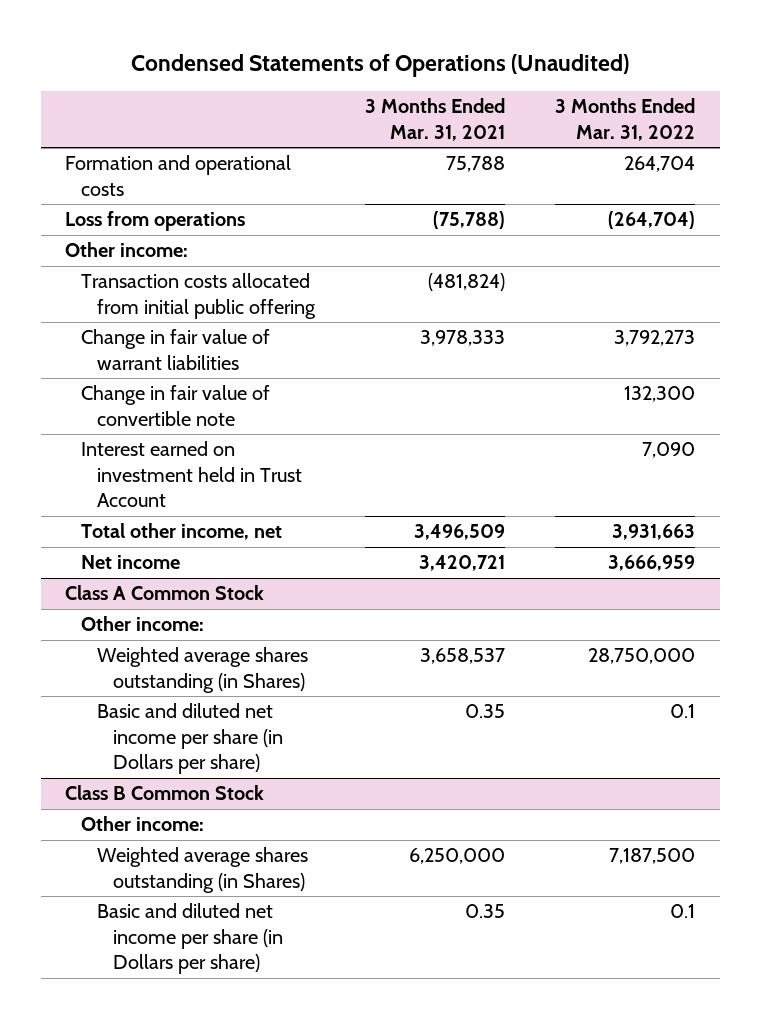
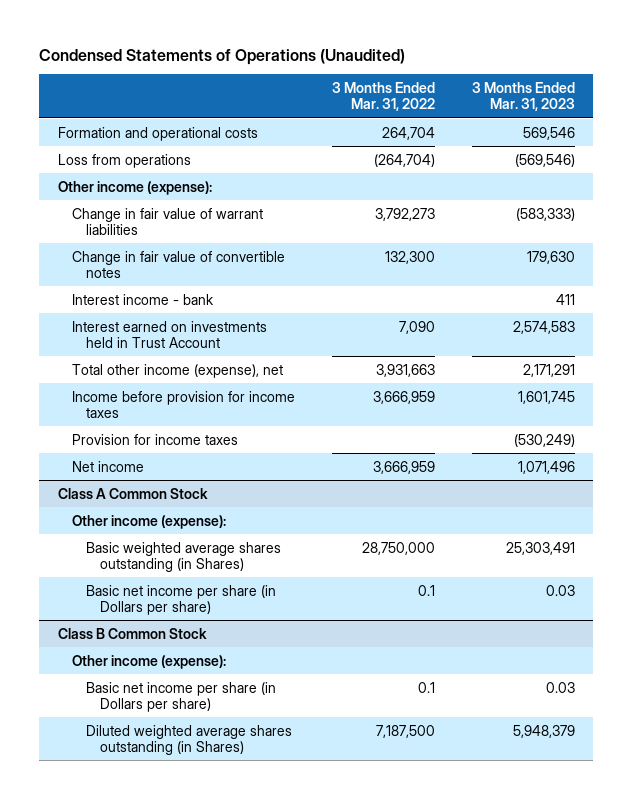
- | 3 Months Ended Mar. 31, 2021 | 3 Months Ended Mar. 31, 2022
+ | 3 Months Ended Mar. 31, 2022 | 3 Months Ended Mar. 31, 2023
- Other income:
- Transaction costs allocated from initial public offering | (481,824) |
+ Other income (expense):
- Change in fair value of convertible note | | 132,300
- Interest earned on investment held in Trust Account | | 7,090
- Total other income, net | 3,496,509 | 3,931,663
+ Change in fair value of convertible notes | 132,300 | 179,630
+ Interest income - bank | | 411
+ Interest earned on investments held in Trust Account | 7,090 | 2,574,583
+ Total other income (expense), net | 3,931,663 | 2,171,291
+ Income before provision for income taxes | 3,666,959 | 1,601,745
+ Provision for income taxes | | (530,249)
@ Class A Common Stock
- Other income:
- Weighted average shares outstanding (in Shares) | 3,658,537 | 28,750,000
- Basic and diluted net income per share (in Dollars per share) | 0.35 | 0.1
+ Other income (expense):
+ Basic weighted average shares outstanding (in Shares) | 28,750,000 | 25,303,491
+ Basic net income per share (in Dollars per share) | 0.1 | 0.03
@ Class B Common Stock
- Other income:
- Weighted average shares outstanding (in Shares) | 6,250,000 | 7,187,500
- Basic and diluted net income per share (in Dollars per share) | 0.35 | 0.1
+ Other income (expense):
+ Basic net income per share (in Dollars per share) | 0.1 | 0.03
+ Diluted weighted average shares outstanding (in Shares) | 7,187,500 | 5,948,379

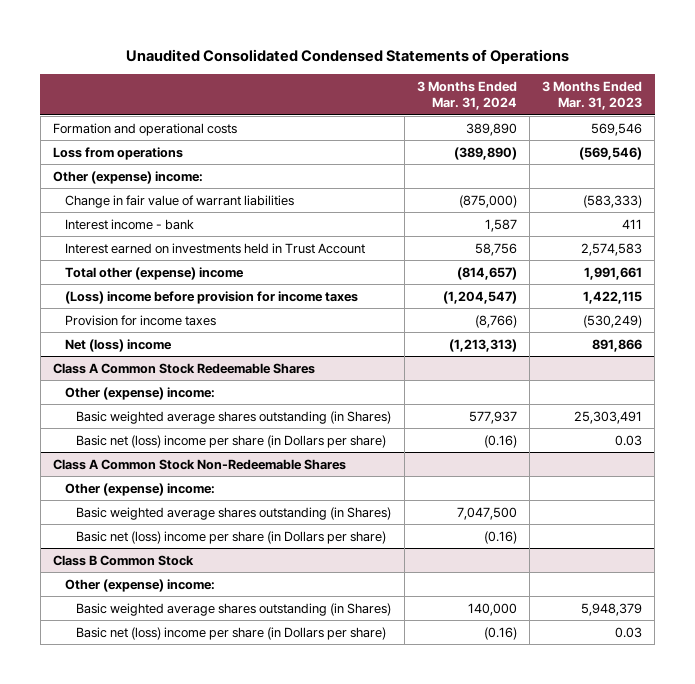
- Condensed Statements of Operations (Unaudited)
+ Unaudited Consolidated Condensed Statements of Operations
- | 3 Months Ended Mar. 31, 2022 | 3 Months Ended Mar. 31, 2023
+ | 3 Months Ended Mar. 31, 2024 | 3 Months Ended Mar. 31, 2023
- Other income (expense):
+ Other (expense) income:
- Change in fair value of convertible notes | 132,300 | 179,630
- Total other income (expense), net | 3,931,663 | 2,171,291
- Income before provision for income taxes | 3,666,959 | 1,601,745
+ Total other (expense) income | (814,657) | 1,991,661
+ (Loss) income before provision for income taxes | (1,204,547) | 1,422,115
- Net income | 3,666,959 | 1,071,496
- Class A Common Stock
- Other income (expense):
+ Net (loss) income | (1,213,313) | 891,866
+ Class A Common Stock Redeemable Shares
+ Other (expense) income:
- Basic net income per share (in Dollars per share) | 0.1 | 0.03
+ Basic net (loss) income per share (in Dollars per share) | (0.16) | 0.03
+ Class A Common Stock Non-Redeemable Shares
+ Other (expense) income:
+ Basic weighted average shares outstanding (in Shares) | 7,047,500 |
+ Basic net (loss) income per share (in Dollars per share) | (0.16) |
@ Class B Common Stock
- Other income (expense):
- Basic net income per share (in Dollars per share) | 0.1 | 0.03
- Diluted weighted average shares outstanding (in Shares) | 7,187,500 | 5,948,379
+ Other (expense) income:
+ Basic weighted average shares outstanding (in Shares) | 140,000 | 5,948,379
+ Basic net (loss) income per share (in Dollars per share) | (0.16) | 0.03

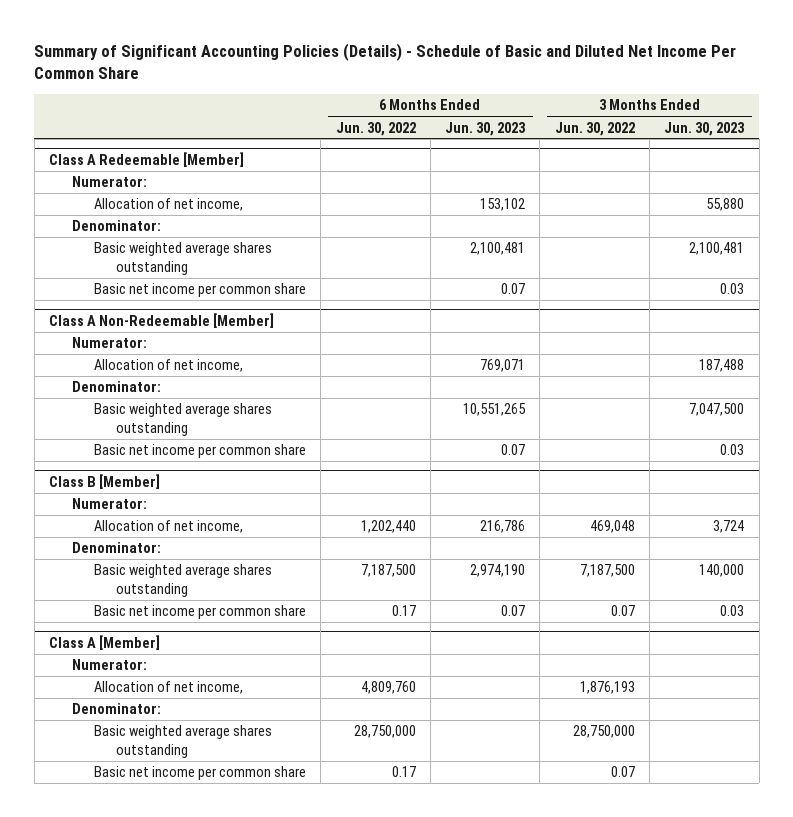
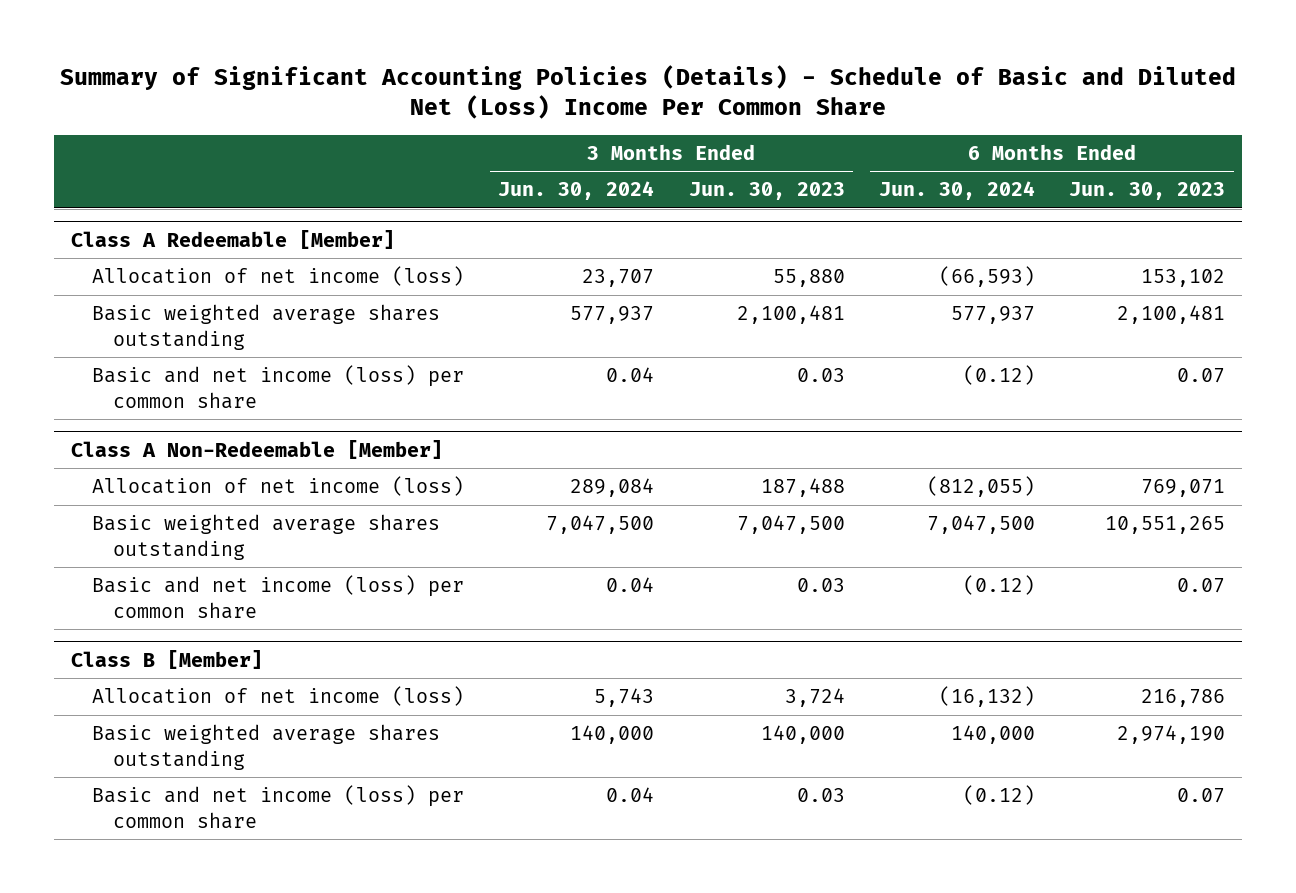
- Summary of Significant Accounting Policies (Details) - Schedule of Basic and Diluted Net Income Per Common Share
+ Summary of Significant Accounting Policies (Details) - Schedule of Basic and Diluted Net (Loss) Income Per Common Share
- | 6 Months Ended Jun. 30, 2022 | 6 Months Ended Jun. 30, 2023 | 3 Months Ended Jun. 30, 2022 | 3 Months Ended Jun. 30, 2023
+ | 3 Months Ended Jun. 30, 2024 | 3 Months Ended Jun. 30, 2023 | 6 Months Ended Jun. 30, 2024 | 6 Months Ended Jun. 30, 2023
@ Class A Redeemable [Member]
- Numerator:
- Allocation of net income, | | 153,102 | | 55,880
- Denominator:
+ Allocation of net income (loss) | 23,707 | 55,880 | (66,593) | 153,102
- Basic net income per common share | | 0.07 | | 0.03
+ Basic and net income (loss) per common share | 0.04 | 0.03 | (0.12) | 0.07
@ Class A Non-Redeemable [Member]
- Numerator:
- Allocation of net income, | | 769,071 | | 187,488
- Denominator:
+ Allocation of net income (loss) | 289,084 | 187,488 | (812,055) | 769,071
- Basic net income per common share | | 0.07 | | 0.03
+ Basic and net income (loss) per common share | 0.04 | 0.03 | (0.12) | 0.07
@ Class B [Member]
- Numerator:
- Allocation of net income, | 1,202,440 | 216,786 | 469,048 | 3,724
- Denominator:
+ Allocation of net income (loss) | 5,743 | 3,724 | (16,132) | 216,786
- Basic net income per common share | 0.17 | 0.07 | 0.07 | 0.03
- Class A [Member]
- Numerator:
- Allocation of net income, | 4,809,760 | | 1,876,193 |
- Denominator:
- Basic weighted average shares outstanding | 28,750,000 | | 28,750,000 |
- Basic net income per common share | 0.17 | | 0.07 |
@ Class B [Member]
+ Basic and net income (loss) per common share | 0.04 | 0.03 | (0.12) | 0.07

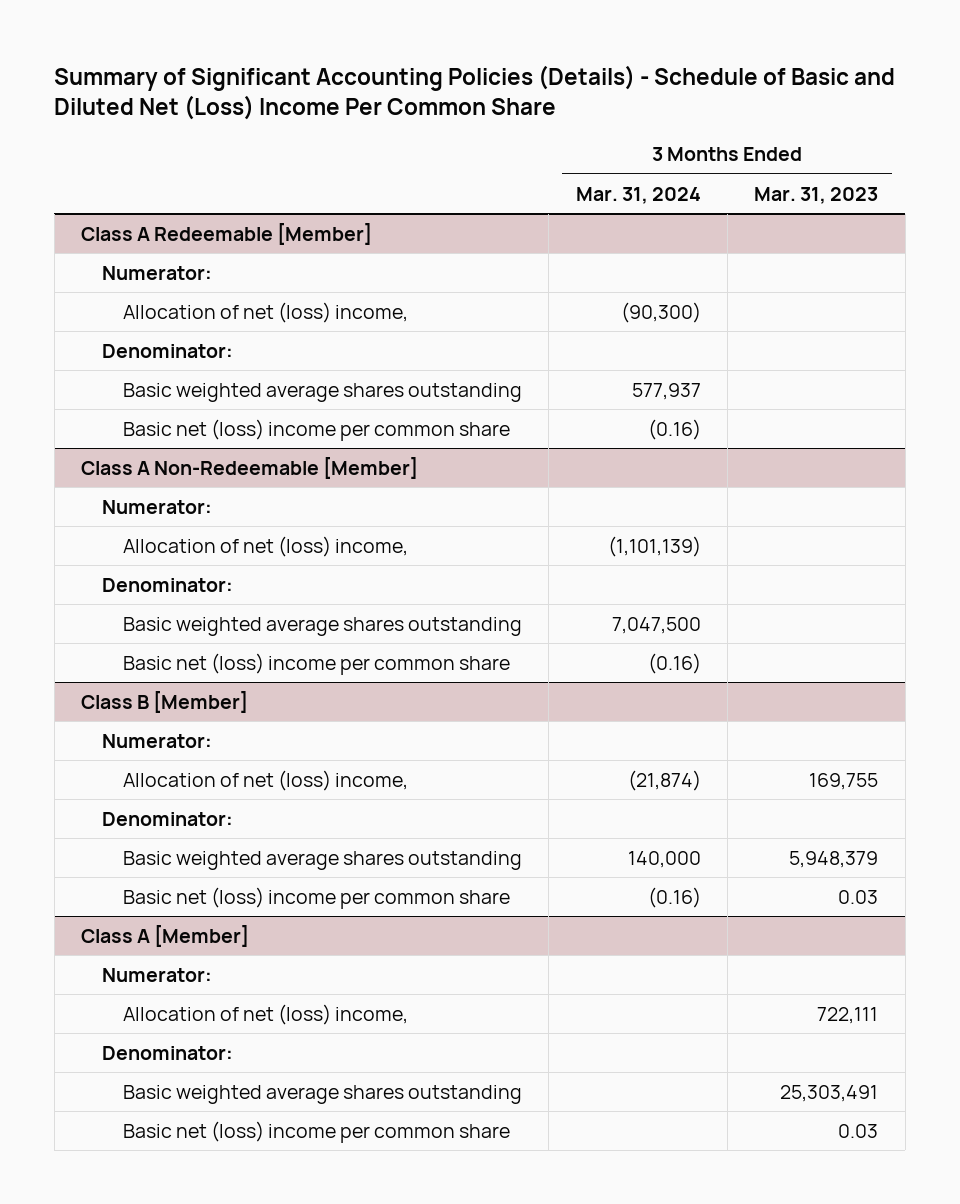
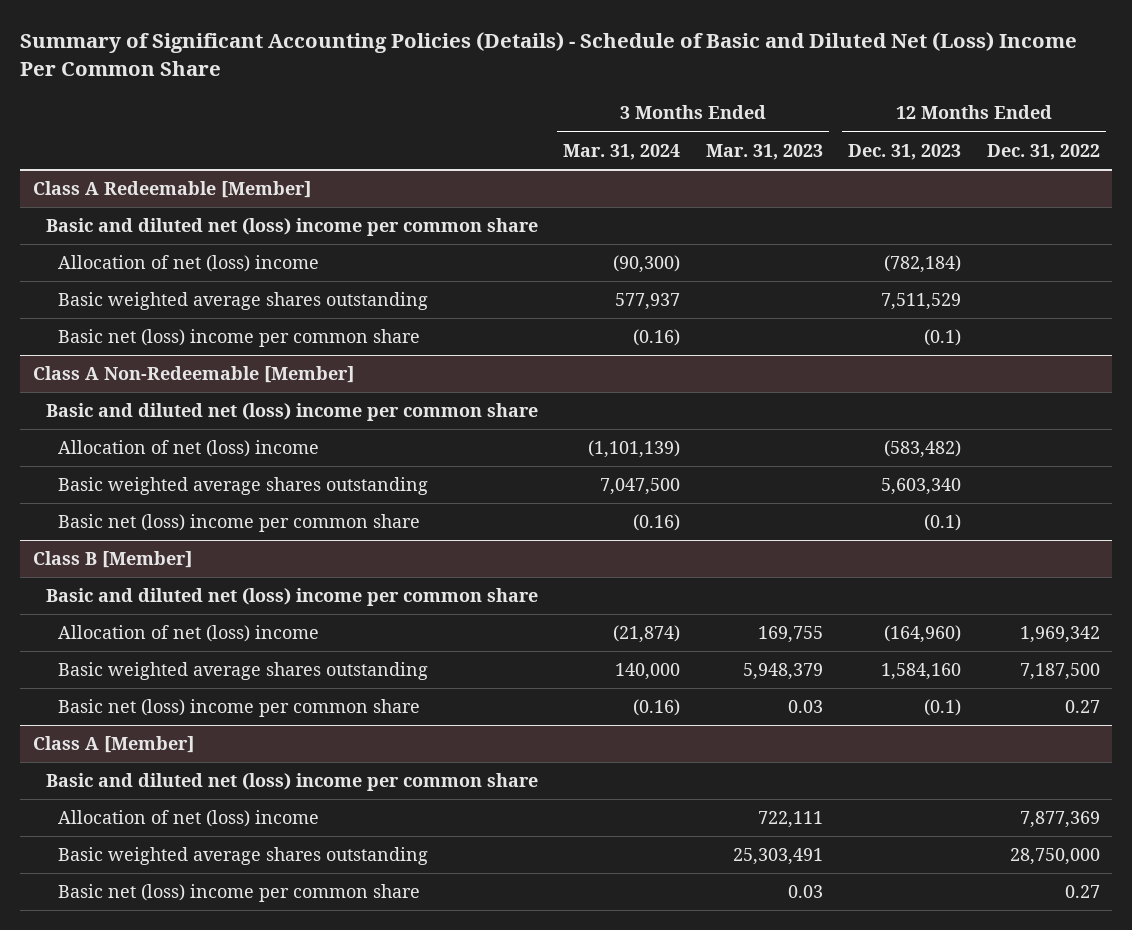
- | 3 Months Ended Mar. 31, 2024 | 3 Months Ended Mar. 31, 2023
+ | 3 Months Ended Mar. 31, 2024 | 3 Months Ended Mar. 31, 2023 | 12 Months Ended Dec. 31, 2023 | 12 Months Ended Dec. 31, 2022
@ Class A Redeemable [Member]
- Numerator:
- Allocation of net (loss) income, | (90,300) |
- Denominator:
+ Basic and diluted net (loss) income per common share
+ Allocation of net (loss) income | (90,300) | | (782,184) |
@ Class A Non-Redeemable [Member]
- Numerator:
- Allocation of net (loss) income, | (1,101,139) |
- Denominator:
+ Basic and diluted net (loss) income per common share
+ Allocation of net (loss) income | (1,101,139) | | (583,482) |
@ Class B [Member]
- Numerator:
- Allocation of net (loss) income, | (21,874) | 169,755
- Denominator:
+ Basic and diluted net (loss) income per common share
+ Allocation of net (loss) income | (21,874) | 169,755 | (164,960) | 1,969,342
@ Class A [Member]
- Numerator:
- Allocation of net (loss) income, | | 722,111
- Denominator:
+ Basic and diluted net (loss) income per common share
+ Allocation of net (loss) income | | 722,111 | | 7,877,369

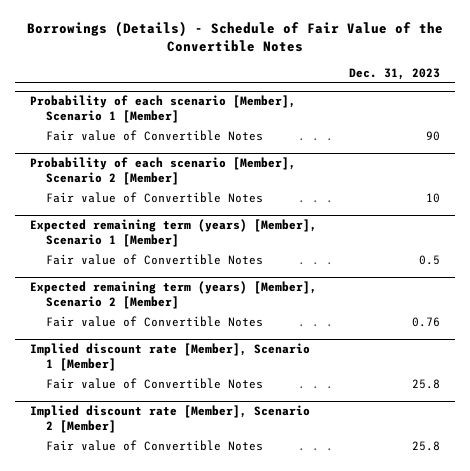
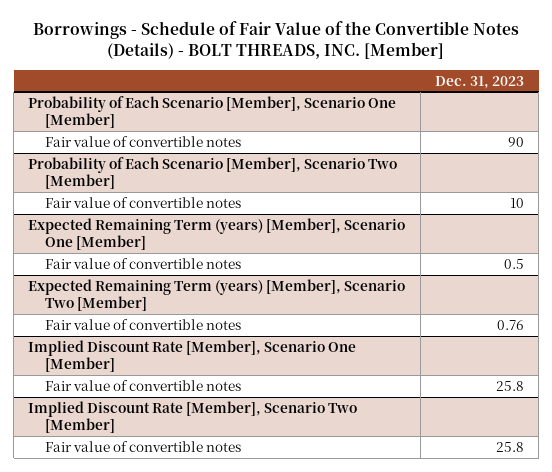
- Borrowings (Details) - Schedule of Fair Value of the Convertible Notes
+ Borrowings - Schedule of Fair Value of the Convertible Notes (Details) - BOLT THREADS, INC. [Member]
- Probability of each scenario [Member], Scenario 1 [Member]
- Fair value of Convertible Notes | 90
- Probability of each scenario [Member], Scenario 2 [Member]
- Fair value of Convertible Notes | 10
- Expected remaining term (years) [Member], Scenario 1 [Member]
- Fair value of Convertible Notes | 0.5
- Expected remaining term (years) [Member], Scenario 2 [Member]
- Fair value of Convertible Notes | 0.76
- Implied discount rate [Member], Scenario 1 [Member]
- Fair value of Convertible Notes | 25.8
- Implied discount rate [Member], Scenario 2 [Member]
- Fair value of Convertible Notes | 25.8
+ Probability of Each Scenario [Member], Scenario One [Member]
+ Fair value of convertible notes | 90
+ Probability of Each Scenario [Member], Scenario Two [Member]
+ Fair value of convertible notes | 10
+ Expected Remaining Term (years) [Member], Scenario One [Member]
+ Fair value of convertible notes | 0.5
+ Expected Remaining Term (years) [Member], Scenario Two [Member]
+ Fair value of convertible notes | 0.76
+ Implied Discount Rate [Member], Scenario One [Member]
+ Fair value of convertible notes | 25.8
+ Implied Discount Rate [Member], Scenario Two [Member]
+ Fair value of convertible notes | 25.8

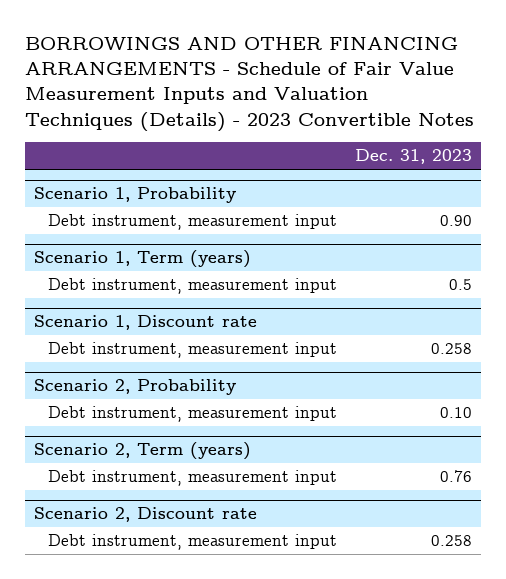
- Borrowings - Schedule of Fair Value of the Convertible Notes (Details) - BOLT THREADS, INC. [Member]
+ BORROWINGS AND OTHER FINANCING ARRANGEMENTS - Schedule of Fair Value Measurement Inputs and Valuation Techniques (Details) - 2023 Convertible Notes
- Probability of Each Scenario [Member], Scenario One [Member]
- Fair value of convertible notes | 90
- Probability of Each Scenario [Member], Scenario Two [Member]
- Fair value of convertible notes | 10
- Expected Remaining Term (years) [Member], Scenario One [Member]
- Fair value of convertible notes | 0.5
- Expected Remaining Term (years) [Member], Scenario Two [Member]
- Fair value of convertible notes | 0.76
- Implied Discount Rate [Member], Scenario One [Member]
- Fair value of convertible notes | 25.8
- Implied Discount Rate [Member], Scenario Two [Member]
- Fair value of convertible notes | 25.8
+ Scenario 1, Probability
+ Debt instrument, measurement input | 0.90
+ Scenario 1, Term (years)
+ Debt instrument, measurement input | 0.5
+ Scenario 1, Discount rate
+ Debt instrument, measurement input | 0.258
+ Scenario 2, Probability
+ Debt instrument, measurement input | 0.10
+ Scenario 2, Term (years)
+ Debt instrument, measurement input | 0.76
+ Scenario 2, Discount rate
+ Debt instrument, measurement input | 0.258

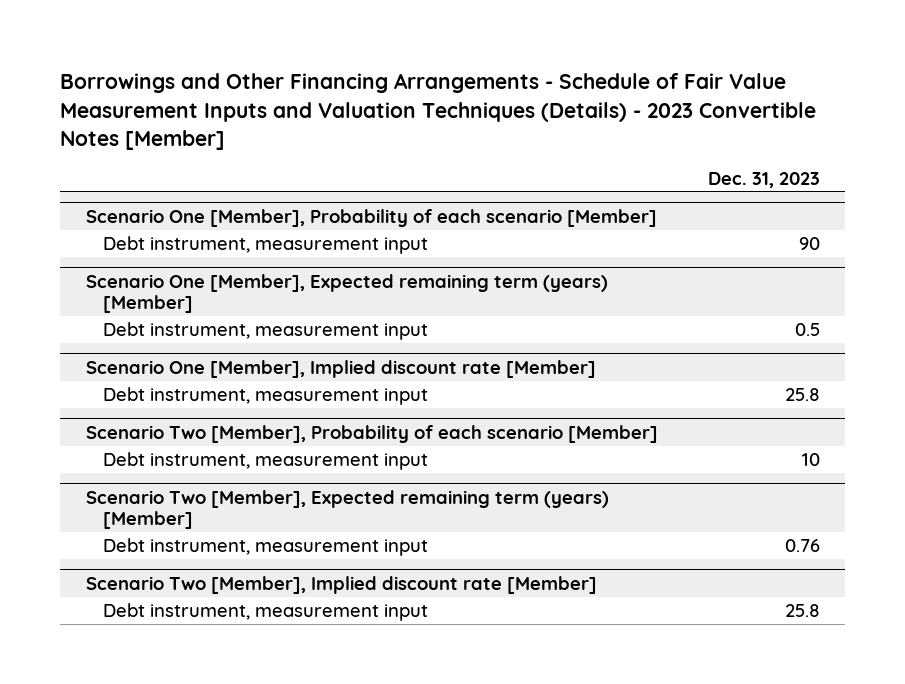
- BORROWINGS AND OTHER FINANCING ARRANGEMENTS - Schedule of Fair Value Measurement Inputs and Valuation Techniques (Details) - 2023 Convertible Notes
+ Borrowings and Other Financing Arrangements - Schedule of Fair Value Measurement Inputs and Valuation Techniques (Details) - 2023 Convertible Notes [Member]
- Scenario 1, Probability
- Debt instrument, measurement input | 0.90
- Scenario 1, Term (years)
+ Scenario One [Member], Probability of each scenario [Member]
+ Debt instrument, measurement input | 90
+ Scenario One [Member], Expected remaining term (years) [Member]
- Scenario 1, Discount rate
- Debt instrument, measurement input | 0.258
- Scenario 2, Probability
- Debt instrument, measurement input | 0.10
- Scenario 2, Term (years)
+ Scenario One [Member], Implied discount rate [Member]
+ Debt instrument, measurement input | 25.8
+ Scenario Two [Member], Probability of each scenario [Member]
+ Debt instrument, measurement input | 10
+ Scenario Two [Member], Expected remaining term (years) [Member]
- Scenario 2, Discount rate
- Debt instrument, measurement input | 0.258
+ Scenario Two [Member], Implied discount rate [Member]
+ Debt instrument, measurement input | 25.8

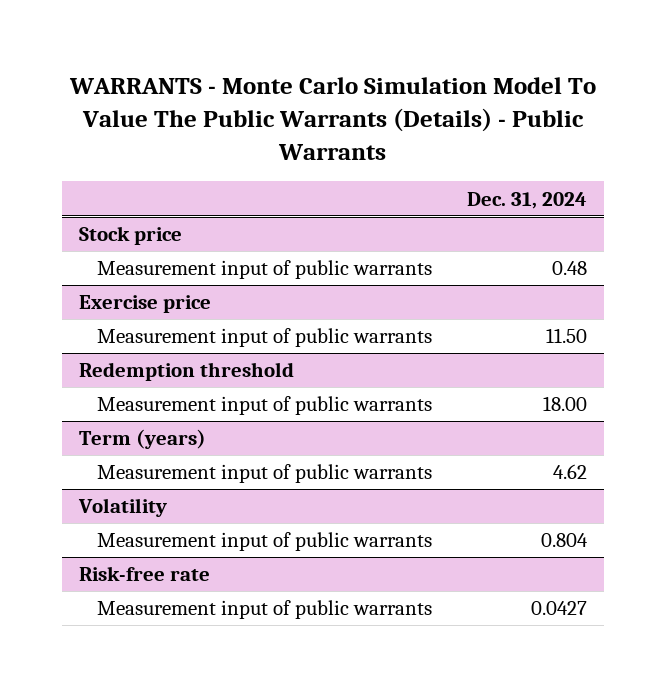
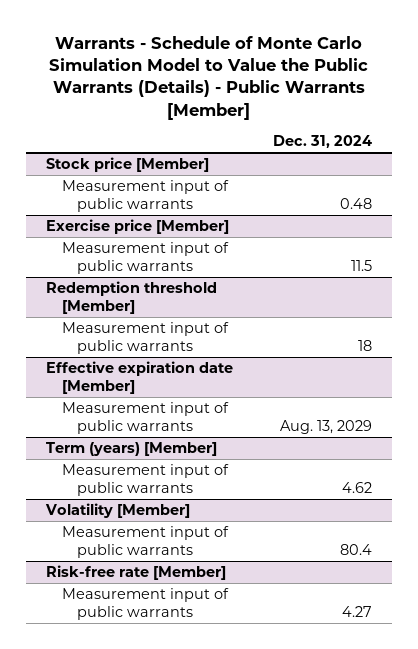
- WARRANTS - Monte Carlo Simulation Model To Value The Public Warrants (Details) - Public Warrants
+ Warrants - Schedule of Monte Carlo Simulation Model to Value the Public Warrants (Details) - Public Warrants [Member]
- Stock price
+ Stock price [Member]
- Exercise price
- Measurement input of public warrants | 11.50
- Redemption threshold
- Measurement input of public warrants | 18.00
- Term (years)
+ Exercise price [Member]
+ Measurement input of public warrants | 11.5
+ Redemption threshold [Member]
+ Measurement input of public warrants | 18
+ Effective expiration date [Member]
+ Measurement input of public warrants | Aug. 13, 2029
+ Term (years) [Member]
- Volatility
- Measurement input of public warrants | 0.804
- Risk-free rate
- Measurement input of public warrants | 0.0427
+ Volatility [Member]
+ Measurement input of public warrants | 80.4
+ Risk-free rate [Member]
+ Measurement input of public warrants | 4.27

